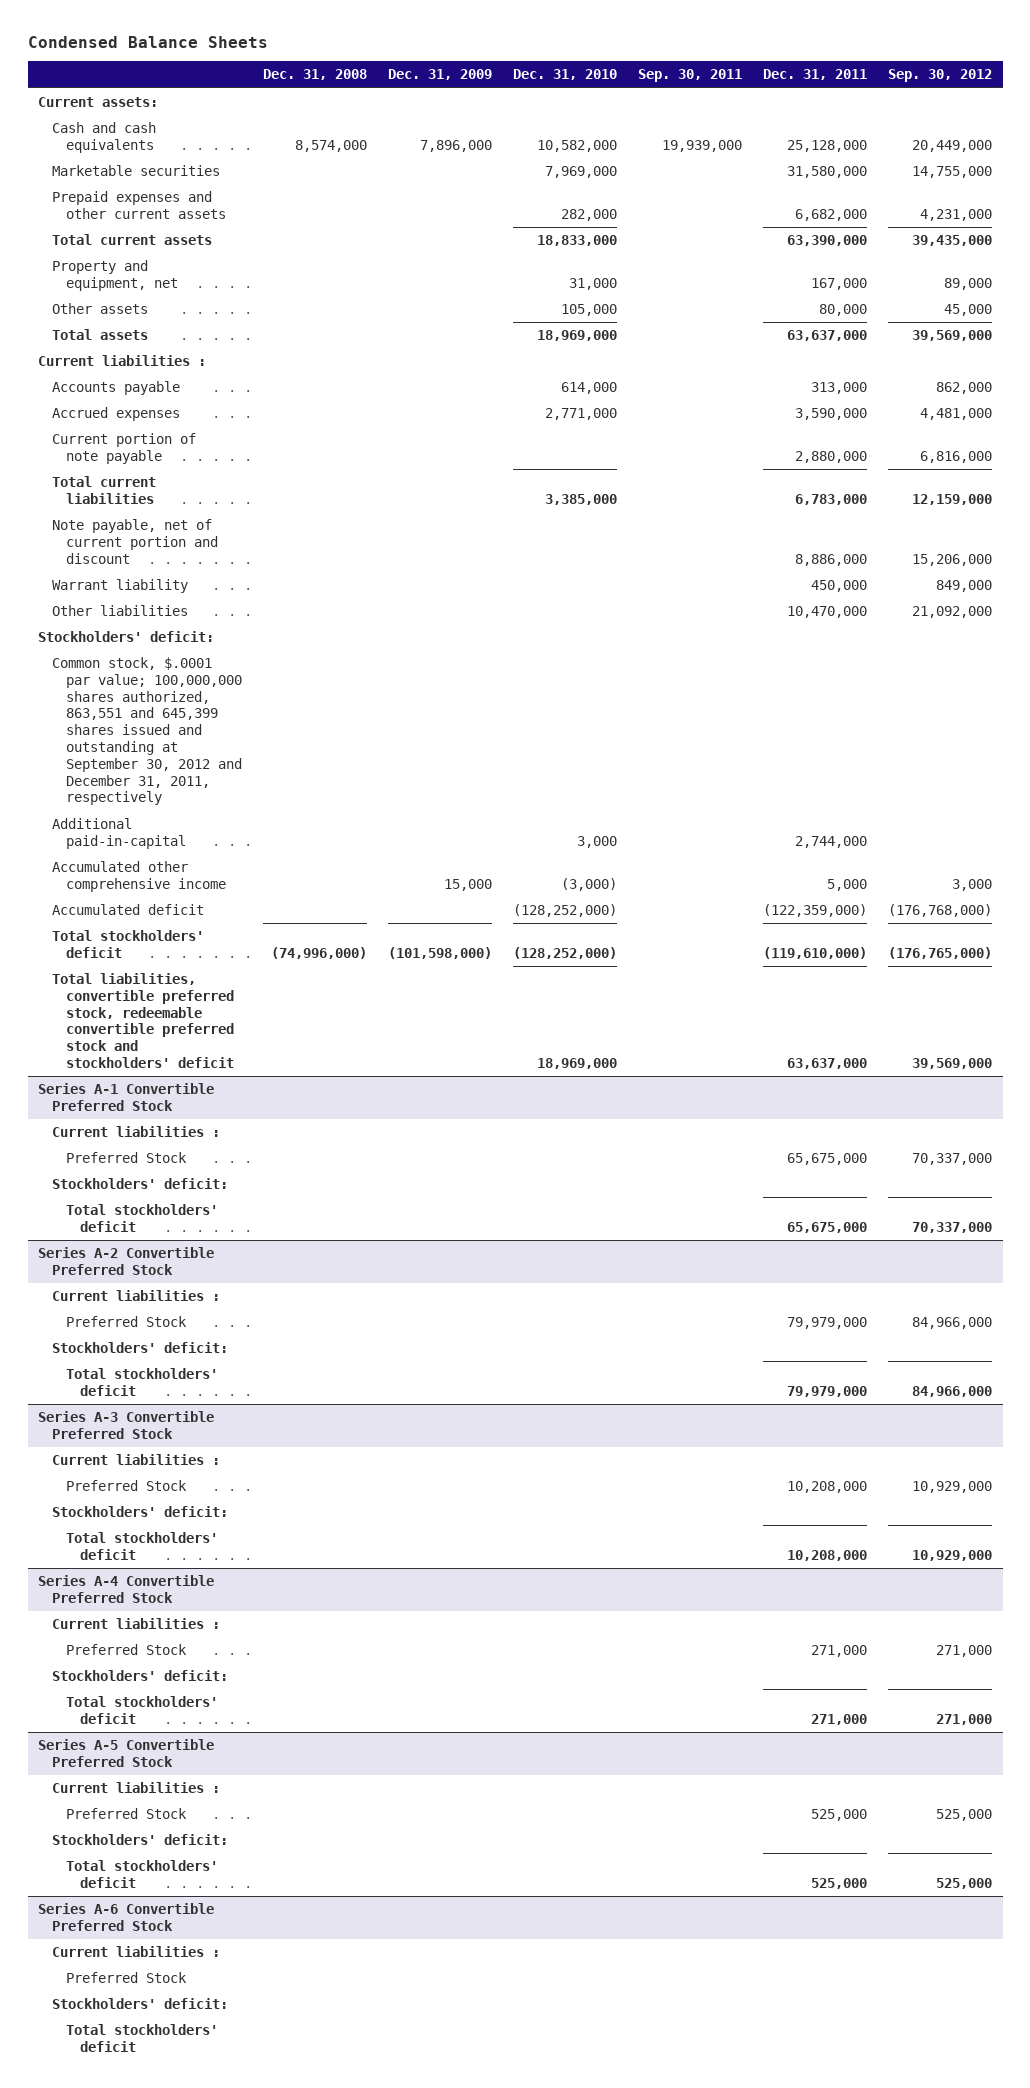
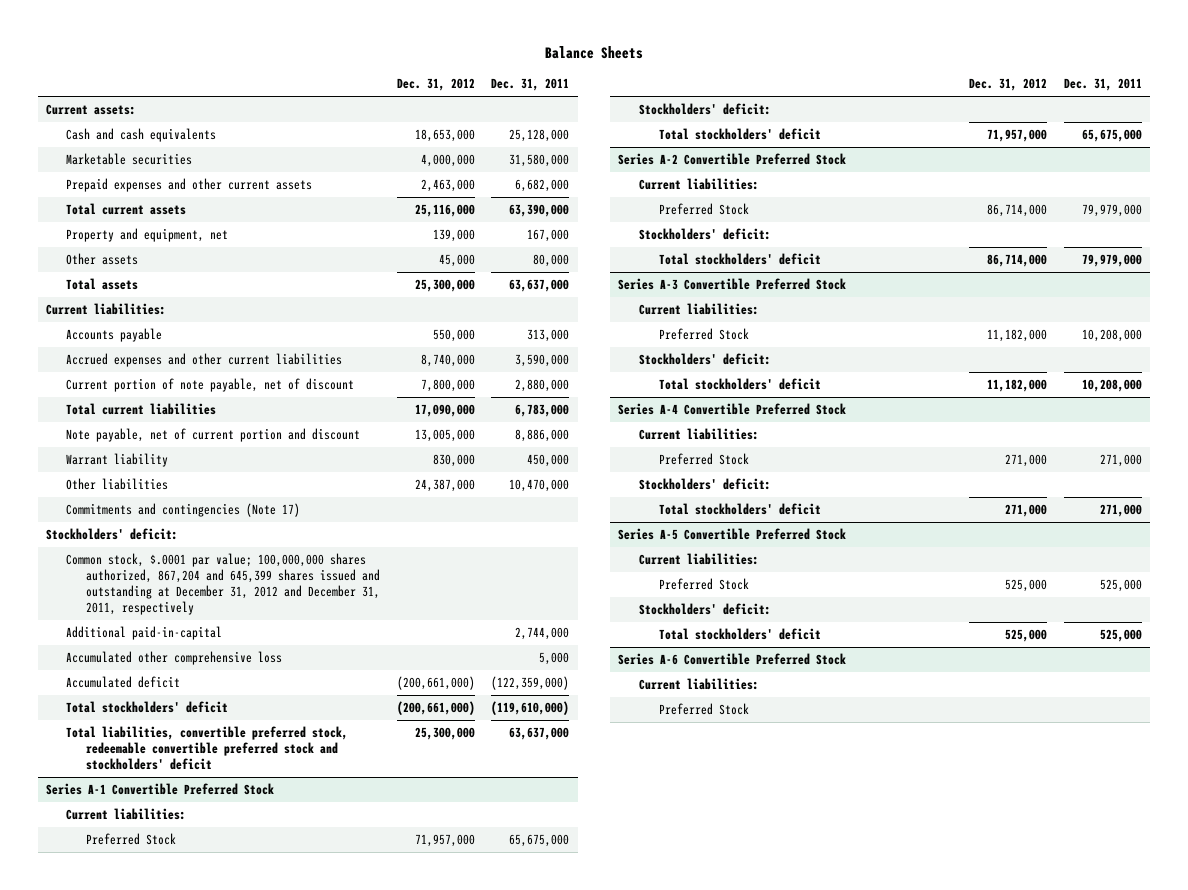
- Condensed Balance Sheets
+ Balance Sheets
- | Dec. 31, 2008 | Dec. 31, 2009 | Dec. 31, 2010 | Sep. 30, 2011 | Dec. 31, 2011 | Sep. 30, 2012
+ | Dec. 31, 2012 | Dec. 31, 2011
- Current liabilities :
+ Current liabilities:
- Accrued expenses | | | 2,771,000 | | 3,590,000 | 4,481,000
- Current portion of note payable | | | | | 2,880,000 | 6,816,000
+ Accrued expenses and other current liabilities | 8,740,000 | 3,590,000
+ Current portion of note payable, net of discount | 7,800,000 | 2,880,000
+ Commitments and contingencies (Note 17)
- Common stock, $.0001 par value; 100,000,000 shares authorized, 863,551 and 645,399 shares issued and outstanding at September 30, 2012 and December 31, 2011, respectively
+ Common stock, $.0001 par value; 100,000,000 shares authorized, 867,204 and 645,399 shares issued and outstanding at December 31, 2012 and December 31, 2011, respectively
- Accumulated other comprehensive income | | 15,000 | (3,000) | | 5,000 | 3,000
+ Accumulated other comprehensive loss | | 5,000
@ Series A-1 Convertible Preferred Stock
- Current liabilities :
+ Current liabilities:
@ Series A-2 Convertible Preferred Stock
- Current liabilities :
+ Current liabilities:
@ Series A-3 Convertible Preferred Stock
- Current liabilities :
+ Current liabilities:
@ Series A-4 Convertible Preferred Stock
- Current liabilities :
+ Current liabilities:
@ Series A-5 Convertible Preferred Stock
- Current liabilities :
+ Current liabilities:
@ Series A-6 Convertible Preferred Stock
- Current liabilities :
+ Current liabilities:
- Stockholders' deficit:
- Total stockholders' deficit

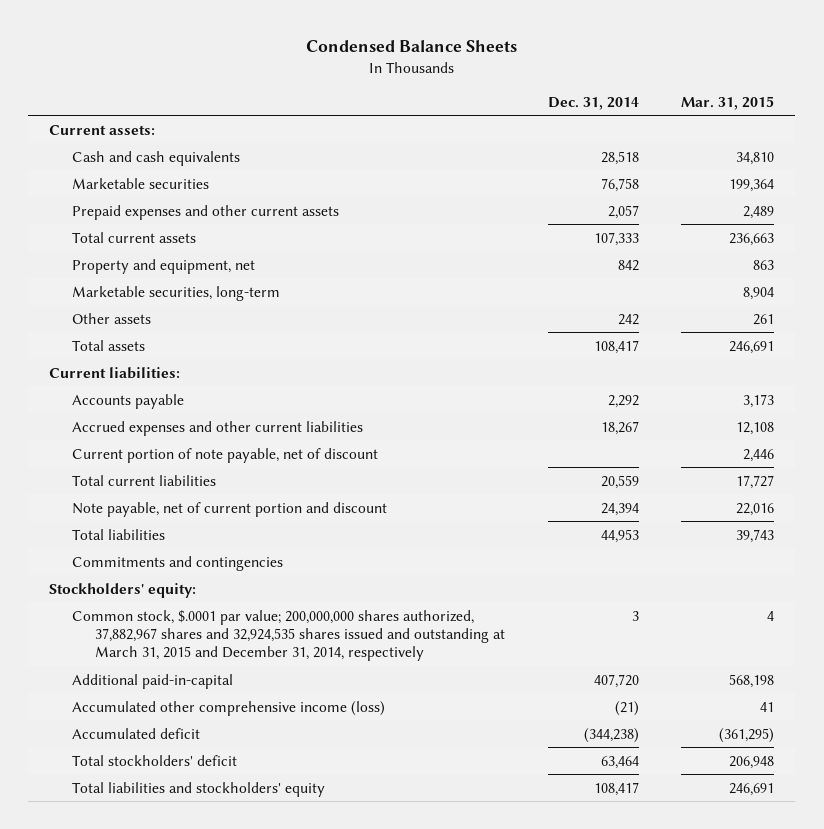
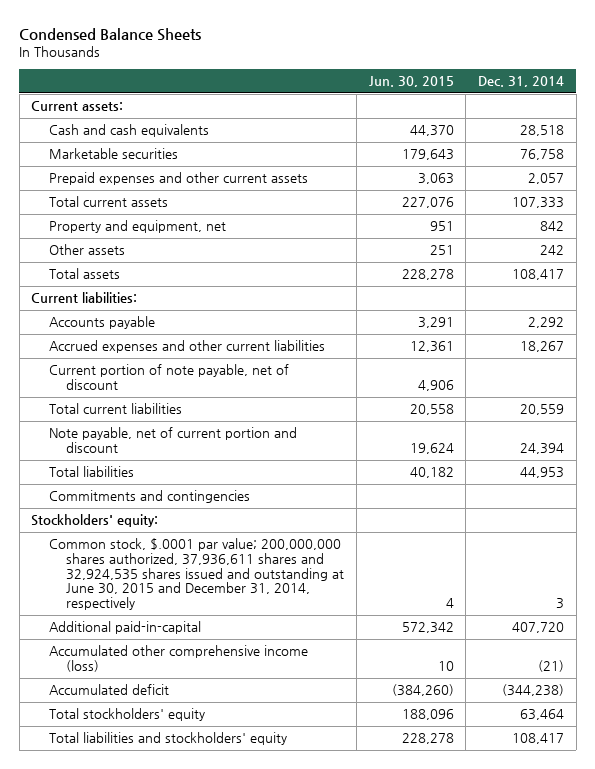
- | Dec. 31, 2014 | Mar. 31, 2015
+ | Jun. 30, 2015 | Dec. 31, 2014
- Marketable securities, long-term | | 8,904
- Common stock, $.0001 par value; 200,000,000 shares authorized, 37,882,967 shares and 32,924,535 shares issued and outstanding at March 31, 2015 and December 31, 2014, respectively | 3 | 4
+ Common stock, $.0001 par value; 200,000,000 shares authorized, 37,936,611 shares and 32,924,535 shares issued and outstanding at June 30, 2015 and December 31, 2014, respectively | 4 | 3
- Total stockholders' deficit | 63,464 | 206,948
+ Total stockholders' equity | 188,096 | 63,464

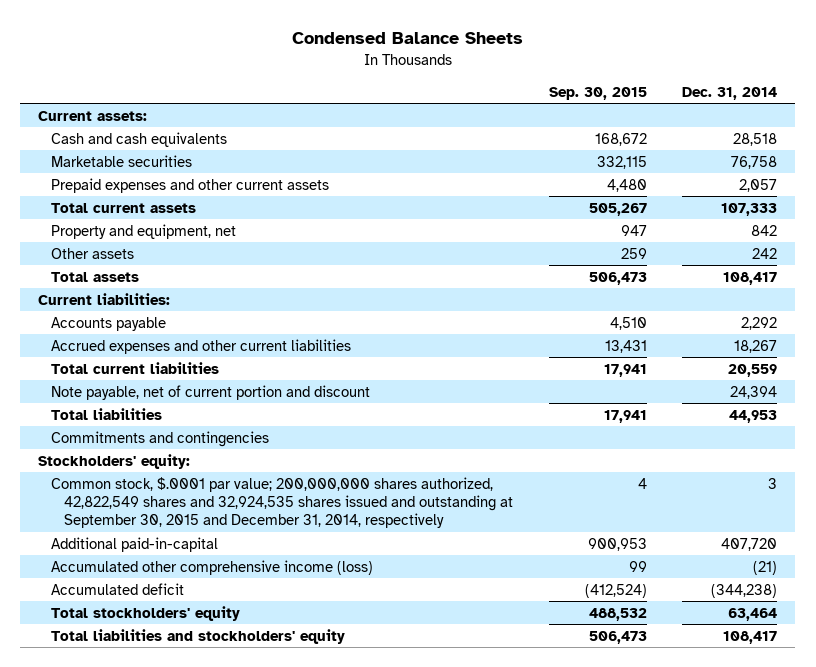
- | Jun. 30, 2015 | Dec. 31, 2014
+ | Sep. 30, 2015 | Dec. 31, 2014
- Current portion of note payable, net of discount | 4,906 |
- Common stock, $.0001 par value; 200,000,000 shares authorized, 37,936,611 shares and 32,924,535 shares issued and outstanding at June 30, 2015 and December 31, 2014, respectively | 4 | 3
+ Common stock, $.0001 par value; 200,000,000 shares authorized, 42,822,549 shares and 32,924,535 shares issued and outstanding at September 30, 2015 and December 31, 2014, respectively | 4 | 3

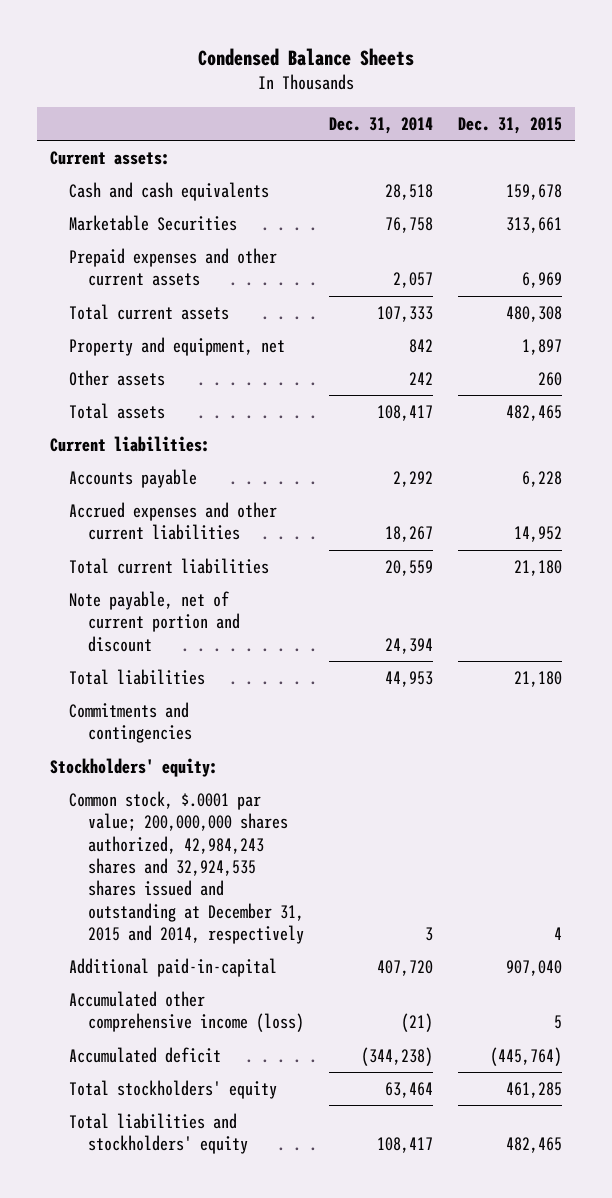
- | Sep. 30, 2015 | Dec. 31, 2014
+ | Dec. 31, 2014 | Dec. 31, 2015
- Marketable securities | 332,115 | 76,758
+ Marketable Securities | 76,758 | 313,661
- Common stock, $.0001 par value; 200,000,000 shares authorized, 42,822,549 shares and 32,924,535 shares issued and outstanding at September 30, 2015 and December 31, 2014, respectively | 4 | 3
+ Common stock, $.0001 par value; 200,000,000 shares authorized, 42,984,243 shares and 32,924,535 shares issued and outstanding at December 31, 2015 and 2014, respectively | 3 | 4

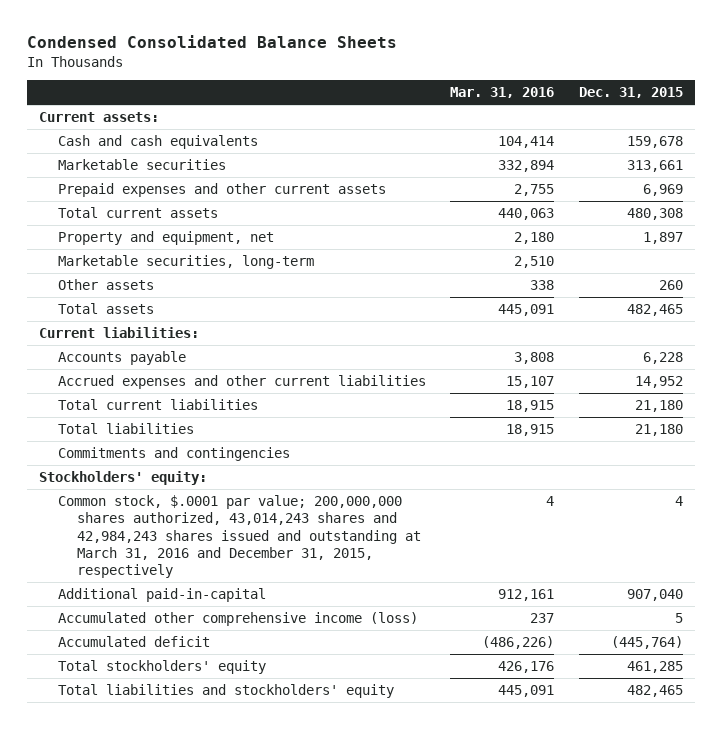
- Condensed Balance Sheets
+ Condensed Consolidated Balance Sheets
- | Dec. 31, 2014 | Dec. 31, 2015
+ | Mar. 31, 2016 | Dec. 31, 2015
- Marketable Securities | 76,758 | 313,661
+ Marketable securities | 332,894 | 313,661
+ Marketable securities, long-term | 2,510 |
- Note payable, net of current portion and discount | 24,394 |
- Common stock, $.0001 par value; 200,000,000 shares authorized, 42,984,243 shares and 32,924,535 shares issued and outstanding at December 31, 2015 and 2014, respectively | 3 | 4
+ Common stock, $.0001 par value; 200,000,000 shares authorized, 43,014,243 shares and 42,984,243 shares issued and outstanding at March 31, 2016 and December 31, 2015, respectively | 4 | 4

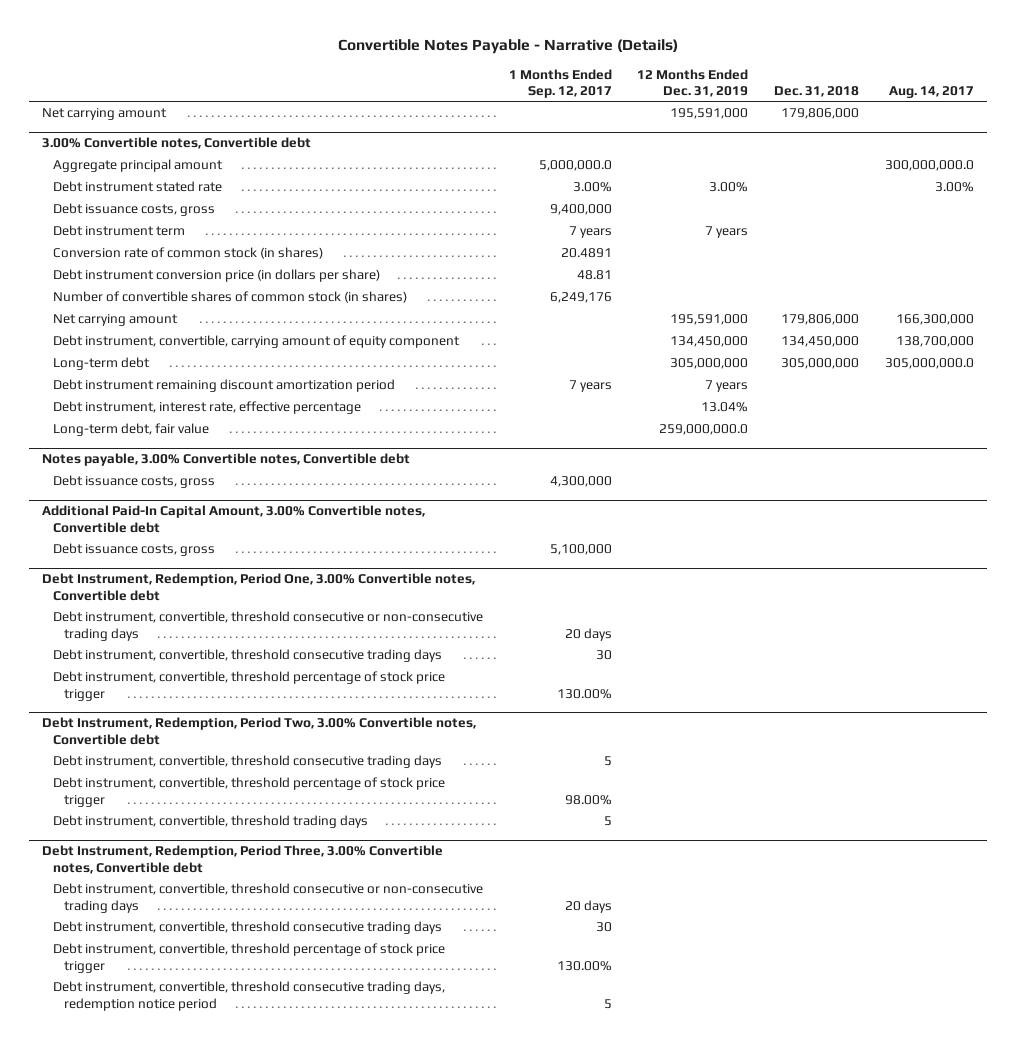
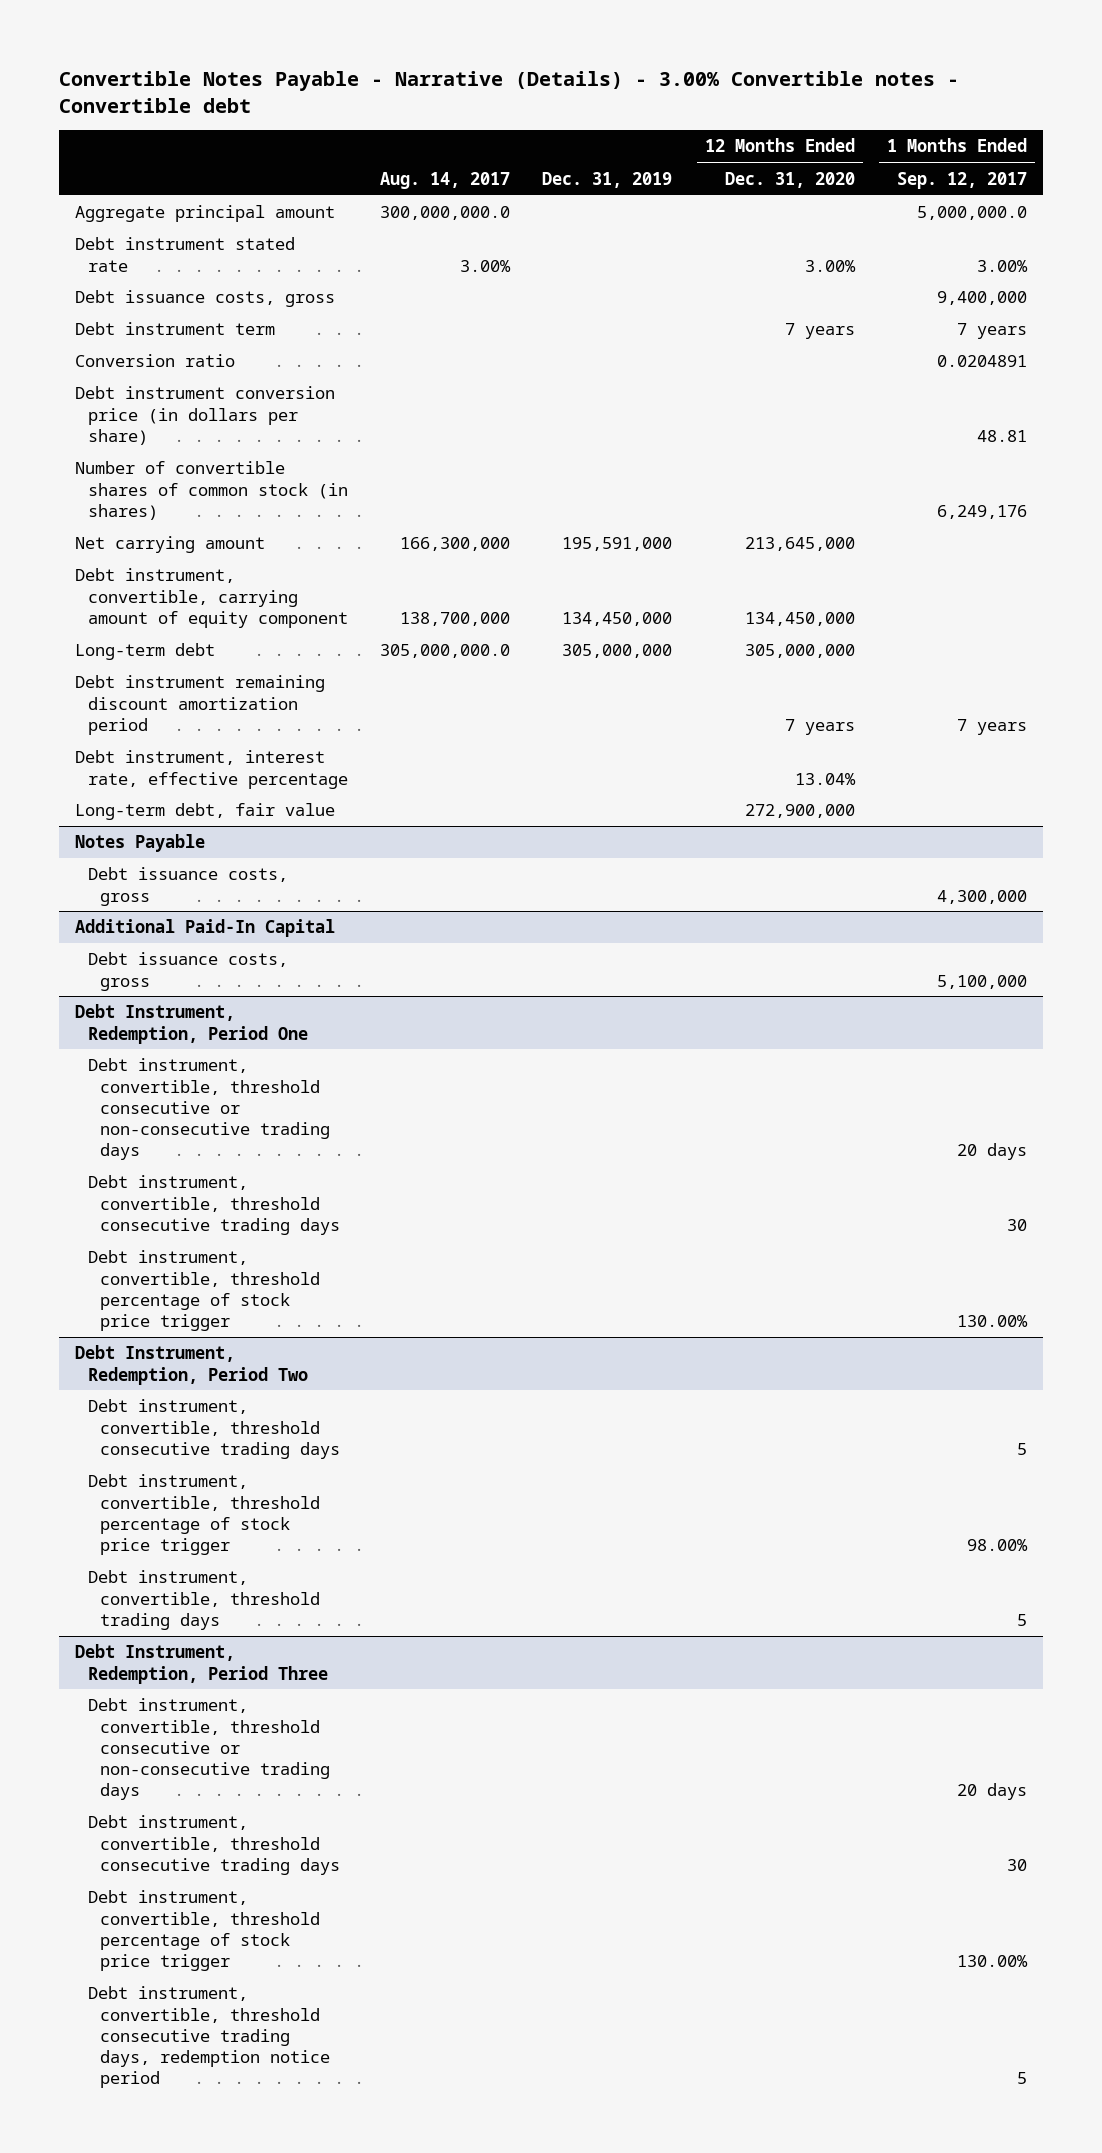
- Convertible Notes Payable - Narrative (Details)
+ Convertible Notes Payable - Narrative (Details) - 3.00% Convertible notes - Convertible debt
- | 1 Months Ended Sep. 12, 2017 | 12 Months Ended Dec. 31, 2019 | Dec. 31, 2018 | Aug. 14, 2017
+ | Aug. 14, 2017 | Dec. 31, 2019 | 12 Months Ended Dec. 31, 2020 | 1 Months Ended Sep. 12, 2017
- Net carrying amount | | 195,591,000 | 179,806,000 |
- 3.00% Convertible notes, Convertible debt
- Conversion rate of common stock (in shares) | 20.4891 | | |
+ Conversion ratio | | | | 0.0204891
- Notes payable, 3.00% Convertible notes, Convertible debt
+ Notes Payable
- Additional Paid-In Capital Amount, 3.00% Convertible notes, Convertible debt
+ Additional Paid-In Capital
- Debt Instrument, Redemption, Period One, 3.00% Convertible notes, Convertible debt
+ Debt Instrument, Redemption, Period One
- Debt Instrument, Redemption, Period Two, 3.00% Convertible notes, Convertible debt
+ Debt Instrument, Redemption, Period Two
- Debt Instrument, Redemption, Period Three, 3.00% Convertible notes, Convertible debt
+ Debt Instrument, Redemption, Period Three

